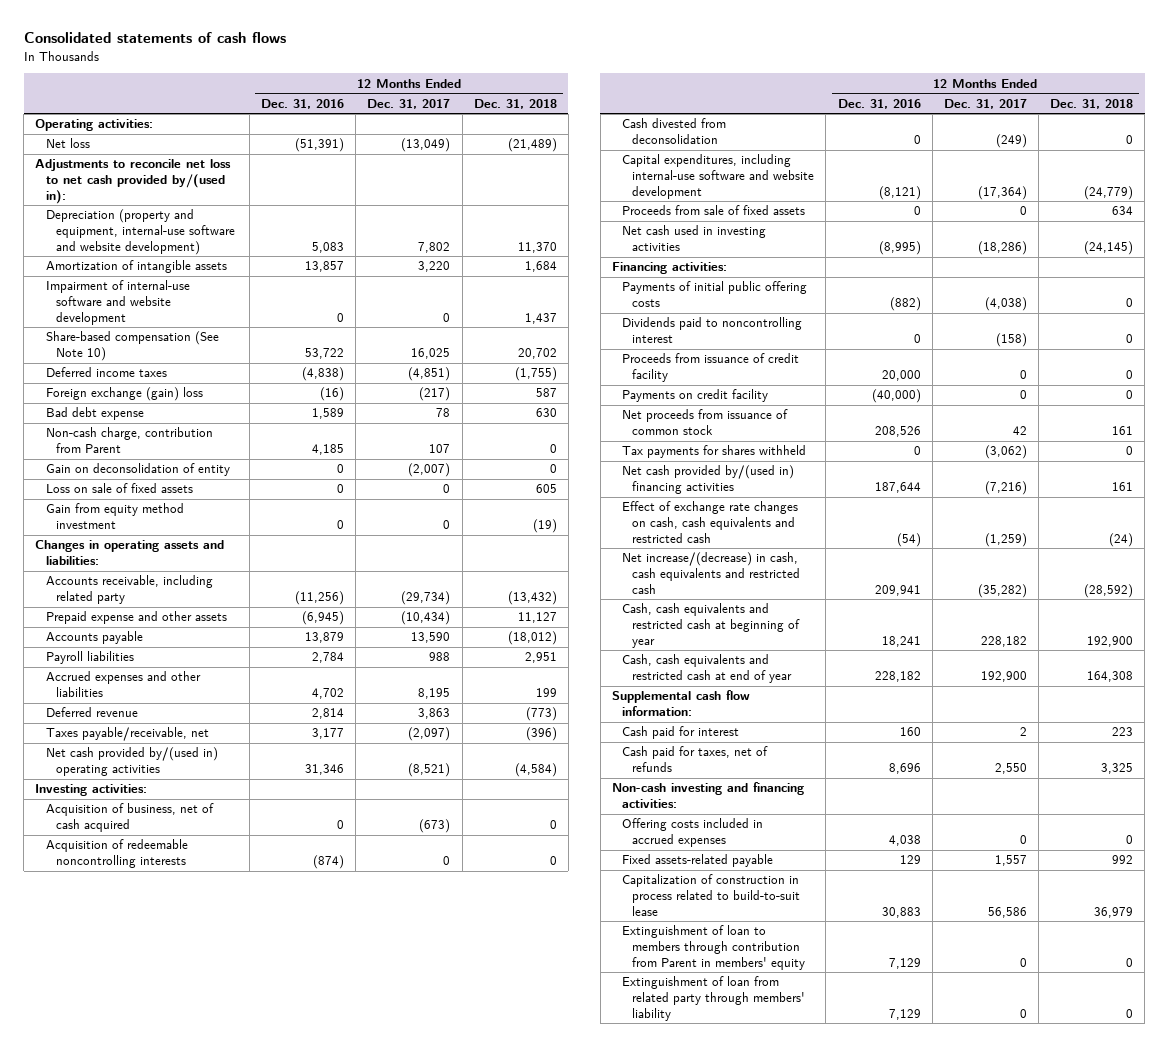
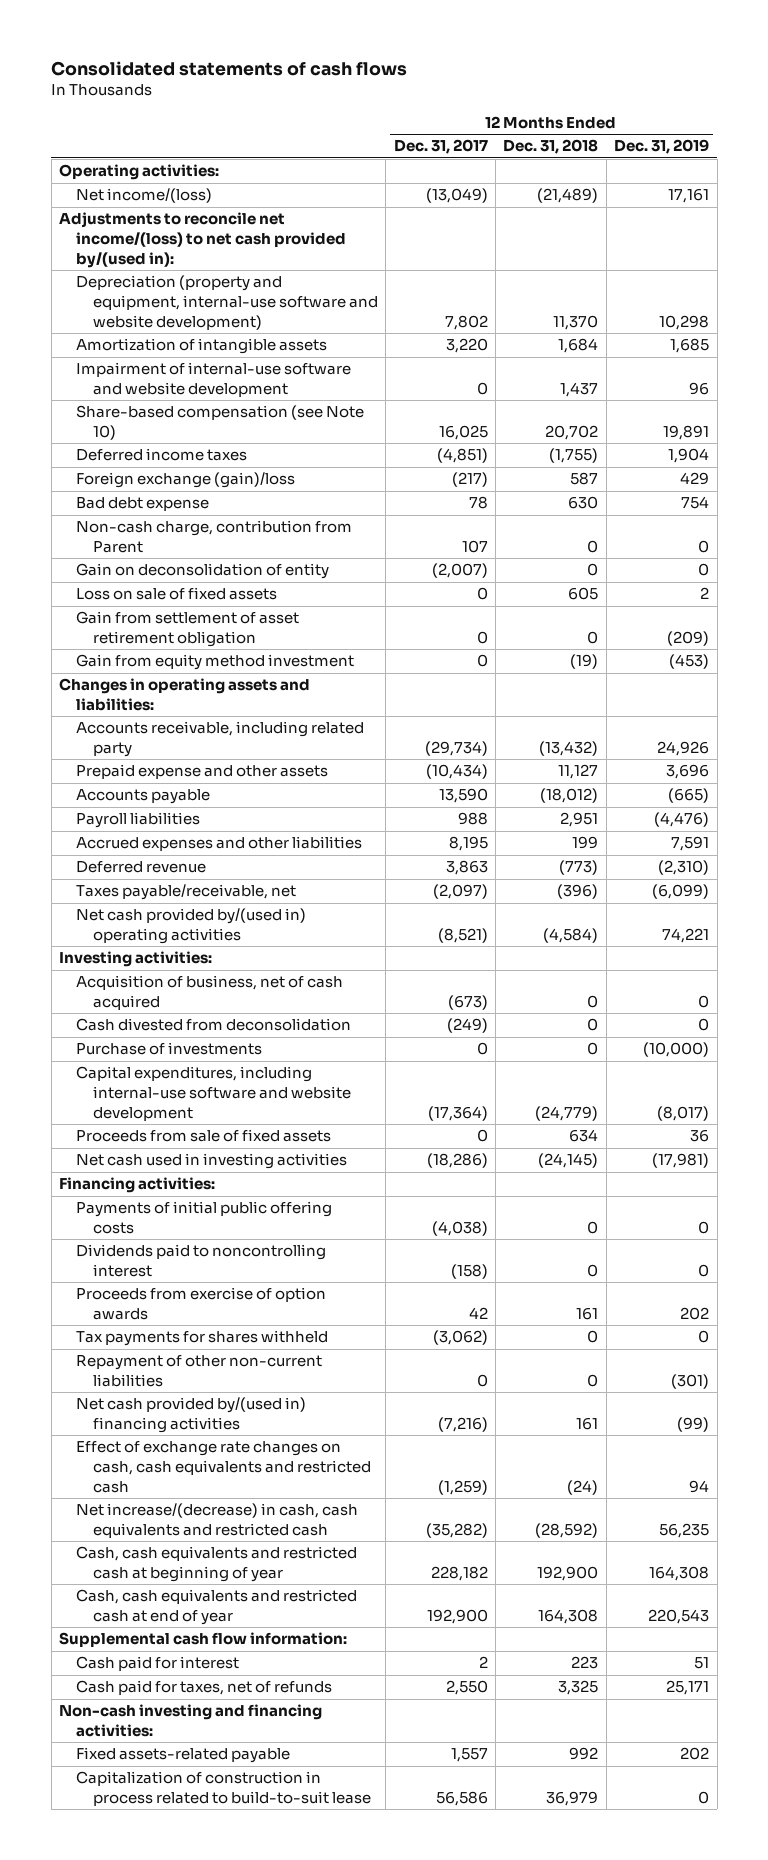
- | 12 Months Ended Dec. 31, 2016 | 12 Months Ended Dec. 31, 2017 | 12 Months Ended Dec. 31, 2018
+ | 12 Months Ended Dec. 31, 2017 | 12 Months Ended Dec. 31, 2018 | 12 Months Ended Dec. 31, 2019
- Net loss | (51,391) | (13,049) | (21,489)
- Adjustments to reconcile net loss to net cash provided by/(used in):
+ Net income/(loss) | (13,049) | (21,489) | 17,161
+ Adjustments to reconcile net income/(loss) to net cash provided by/(used in):
- Share-based compensation (See Note 10) | 53,722 | 16,025 | 20,702
+ Share-based compensation (see Note 10) | 16,025 | 20,702 | 19,891
- Foreign exchange (gain) loss | (16) | (217) | 587
+ Foreign exchange (gain)/loss | (217) | 587 | 429
+ Gain from settlement of asset retirement obligation | 0 | 0 | (209)
- Acquisition of redeemable noncontrolling interests | (874) | 0 | 0
+ Purchase of investments | 0 | 0 | (10,000)
- Proceeds from issuance of credit facility | 20,000 | 0 | 0
- Payments on credit facility | (40,000) | 0 | 0
- Net proceeds from issuance of common stock | 208,526 | 42 | 161
+ Proceeds from exercise of option awards | 42 | 161 | 202
+ Repayment of other non-current liabilities | 0 | 0 | (301)
- Offering costs included in accrued expenses | 4,038 | 0 | 0
- Extinguishment of loan to members through contribution from Parent in members' equity | 7,129 | 0 | 0
- Extinguishment of loan from related party through members' liability | 7,129 | 0 | 0

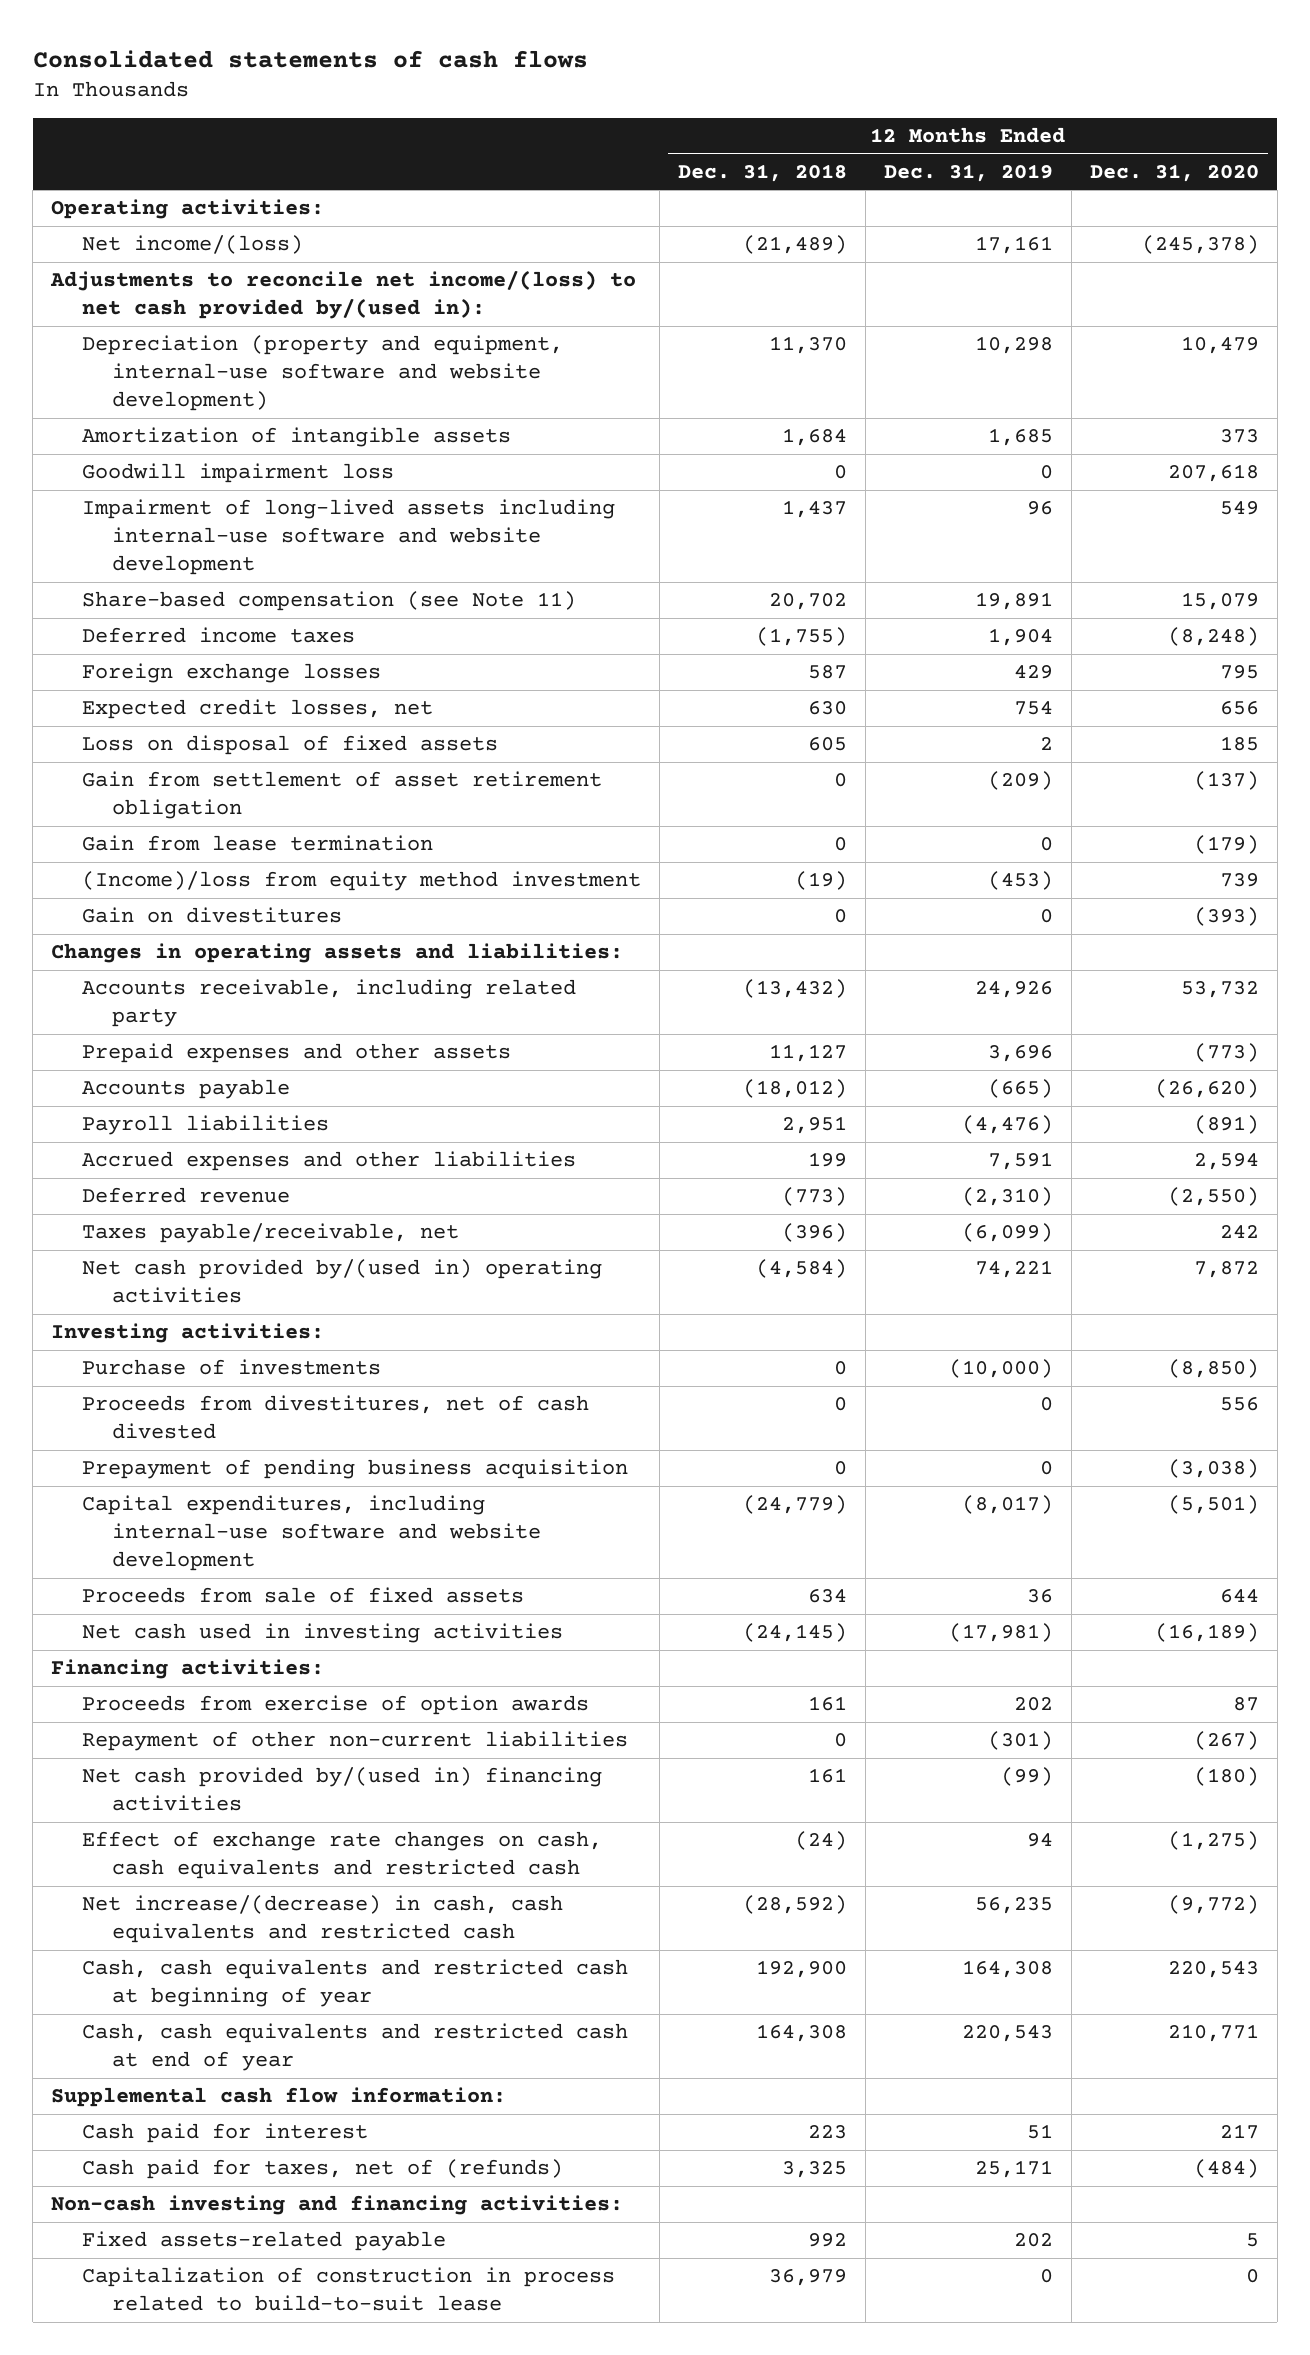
- | 12 Months Ended Dec. 31, 2017 | 12 Months Ended Dec. 31, 2018 | 12 Months Ended Dec. 31, 2019
+ | 12 Months Ended Dec. 31, 2018 | 12 Months Ended Dec. 31, 2019 | 12 Months Ended Dec. 31, 2020
- Impairment of internal-use software and website development | 0 | 1,437 | 96
- Share-based compensation (see Note 10) | 16,025 | 20,702 | 19,891
+ Goodwill impairment loss | 0 | 0 | 207,618
+ Impairment of long-lived assets including internal-use software and website development | 1,437 | 96 | 549
+ Share-based compensation (see Note 11) | 20,702 | 19,891 | 15,079
- Foreign exchange (gain)/loss | (217) | 587 | 429
- Bad debt expense | 78 | 630 | 754
- Non-cash charge, contribution from Parent | 107 | 0 | 0
- Gain on deconsolidation of entity | (2,007) | 0 | 0
- Loss on sale of fixed assets | 0 | 605 | 2
+ Foreign exchange losses | 587 | 429 | 795
+ Expected credit losses, net | 630 | 754 | 656
+ Loss on disposal of fixed assets | 605 | 2 | 185
- Gain from equity method investment | 0 | (19) | (453)
+ Gain from lease termination | 0 | 0 | (179)
+ (Income)/loss from equity method investment | (19) | (453) | 739
+ Gain on divestitures | 0 | 0 | (393)
- Prepaid expense and other assets | (10,434) | 11,127 | 3,696
+ Prepaid expenses and other assets | 11,127 | 3,696 | (773)
- Acquisition of business, net of cash acquired | (673) | 0 | 0
- Cash divested from deconsolidation | (249) | 0 | 0
+ Proceeds from divestitures, net of cash divested | 0 | 0 | 556
+ Prepayment of pending business acquisition | 0 | 0 | (3,038)
- Payments of initial public offering costs | (4,038) | 0 | 0
- Dividends paid to noncontrolling interest | (158) | 0 | 0
- Tax payments for shares withheld | (3,062) | 0 | 0
- Cash paid for taxes, net of refunds | 2,550 | 3,325 | 25,171
+ Cash paid for taxes, net of (refunds) | 3,325 | 25,171 | (484)

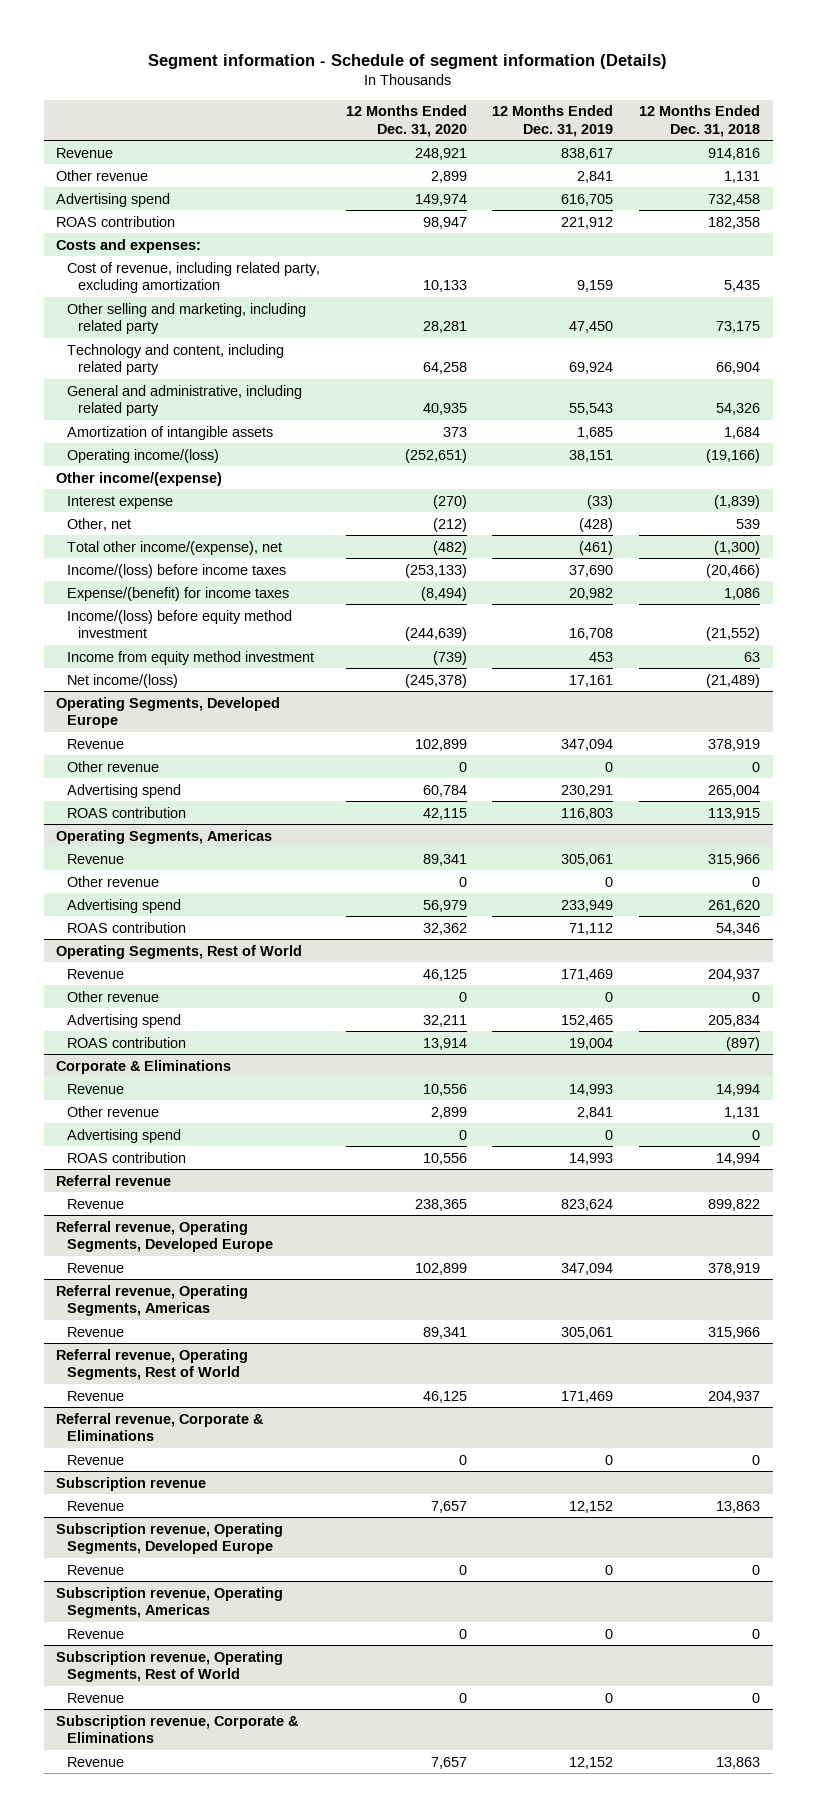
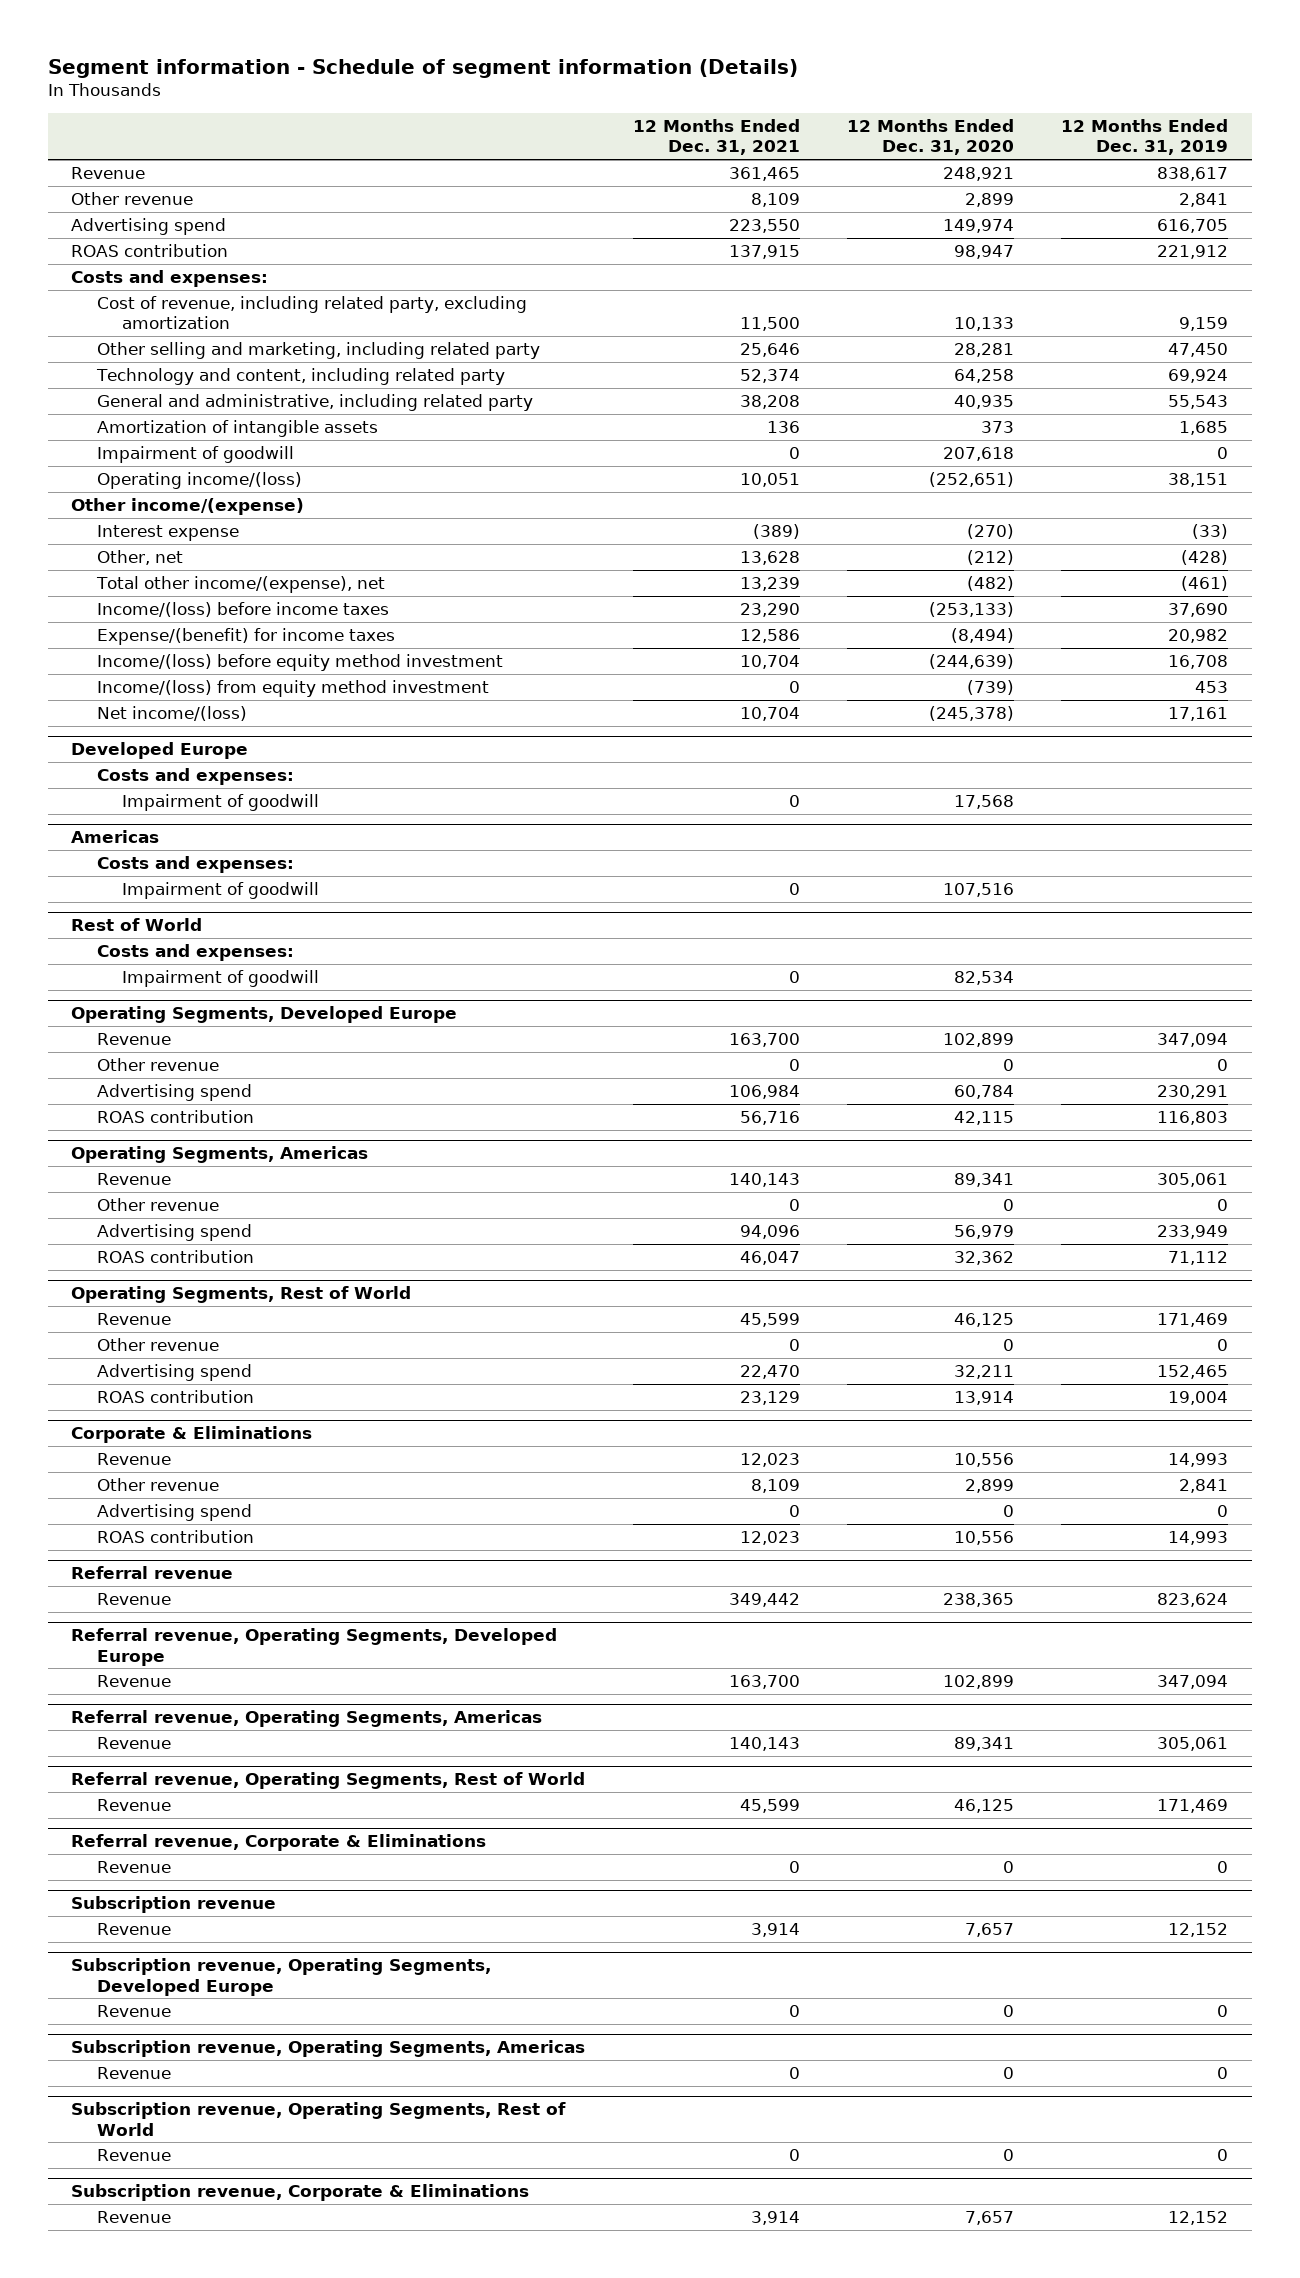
- | 12 Months Ended Dec. 31, 2020 | 12 Months Ended Dec. 31, 2019 | 12 Months Ended Dec. 31, 2018
+ | 12 Months Ended Dec. 31, 2021 | 12 Months Ended Dec. 31, 2020 | 12 Months Ended Dec. 31, 2019
+ Impairment of goodwill | 0 | 207,618 | 0
- Income from equity method investment | (739) | 453 | 63
+ Income/(loss) from equity method investment | 0 | (739) | 453
+ Developed Europe
+ Costs and expenses:
+ Impairment of goodwill | 0 | 17,568 |
+ Americas
+ Costs and expenses:
+ Impairment of goodwill | 0 | 107,516 |
+ Rest of World
+ Costs and expenses:
+ Impairment of goodwill | 0 | 82,534 |

